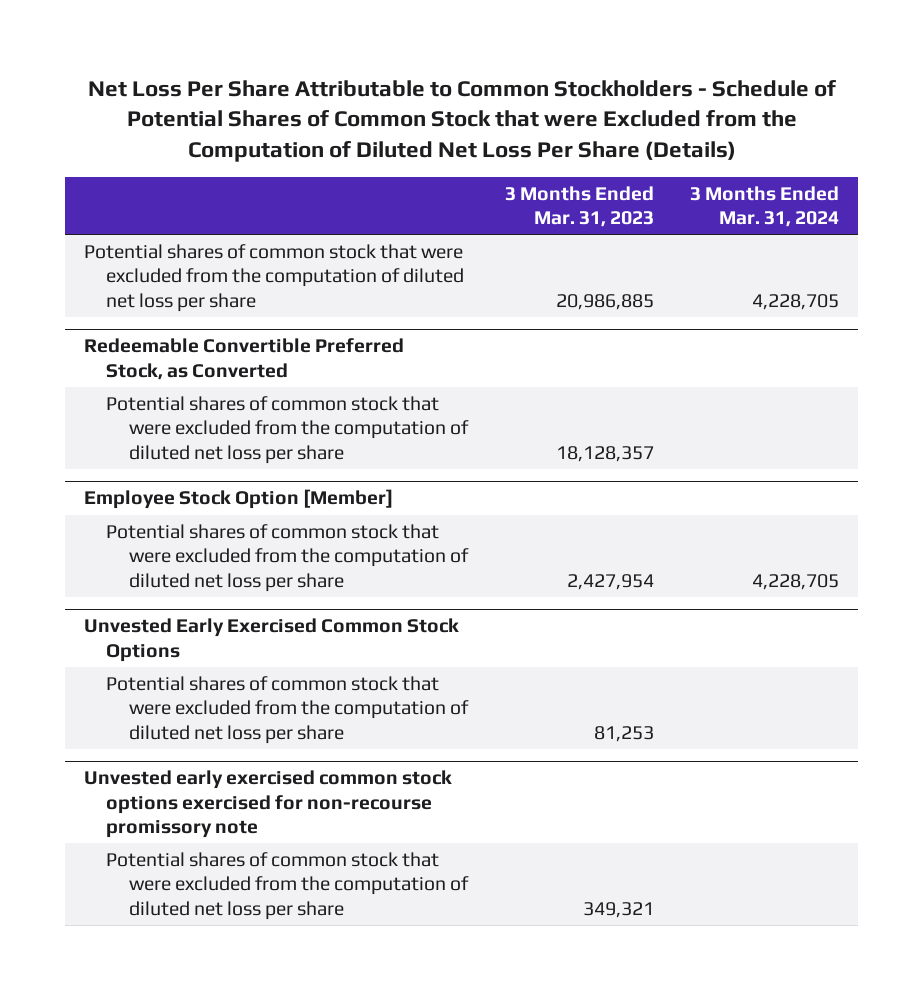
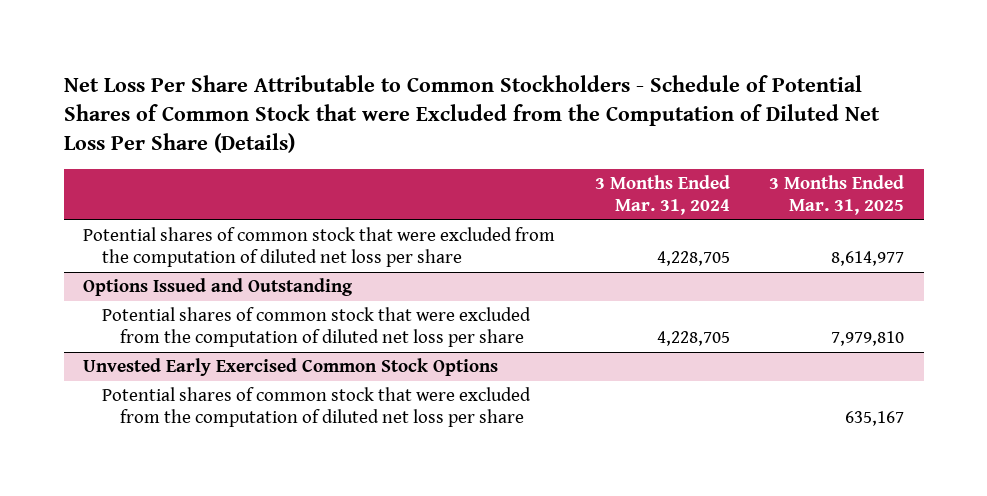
- | 3 Months Ended Mar. 31, 2023 | 3 Months Ended Mar. 31, 2024
+ | 3 Months Ended Mar. 31, 2024 | 3 Months Ended Mar. 31, 2025
- Redeemable Convertible Preferred Stock, as Converted
- Potential shares of common stock that were excluded from the computation of diluted net loss per share | 18,128,357 |
- Employee Stock Option [Member]
+ Options Issued and Outstanding
- Unvested early exercised common stock options exercised for non-recourse promissory note
- Potential shares of common stock that were excluded from the computation of diluted net loss per share | 349,321 |

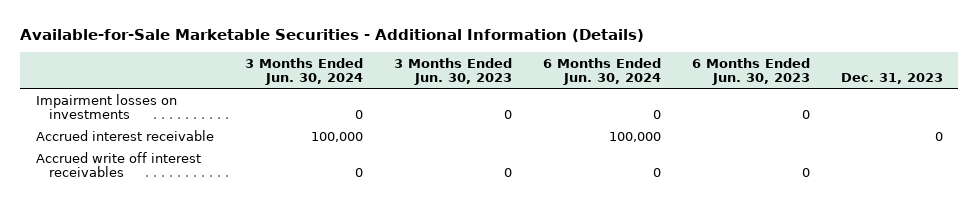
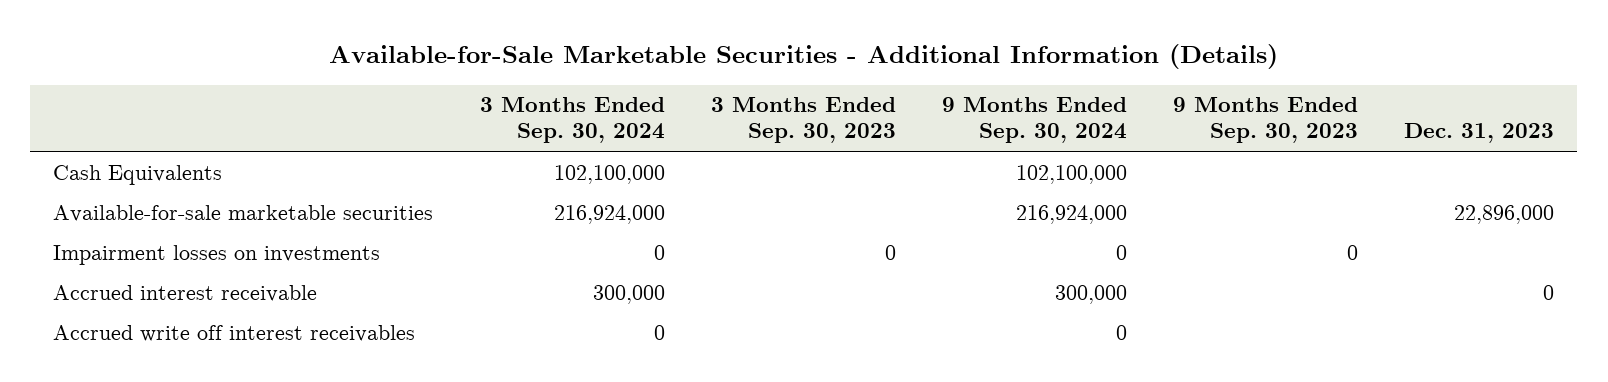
- | 3 Months Ended Jun. 30, 2024 | 3 Months Ended Jun. 30, 2023 | 6 Months Ended Jun. 30, 2024 | 6 Months Ended Jun. 30, 2023 | Dec. 31, 2023
+ | 3 Months Ended Sep. 30, 2024 | 3 Months Ended Sep. 30, 2023 | 9 Months Ended Sep. 30, 2024 | 9 Months Ended Sep. 30, 2023 | Dec. 31, 2023
+ Cash Equivalents | 102,100,000 | | 102,100,000 | |
+ Available-for-sale marketable securities | 216,924,000 | | 216,924,000 | | 22,896,000

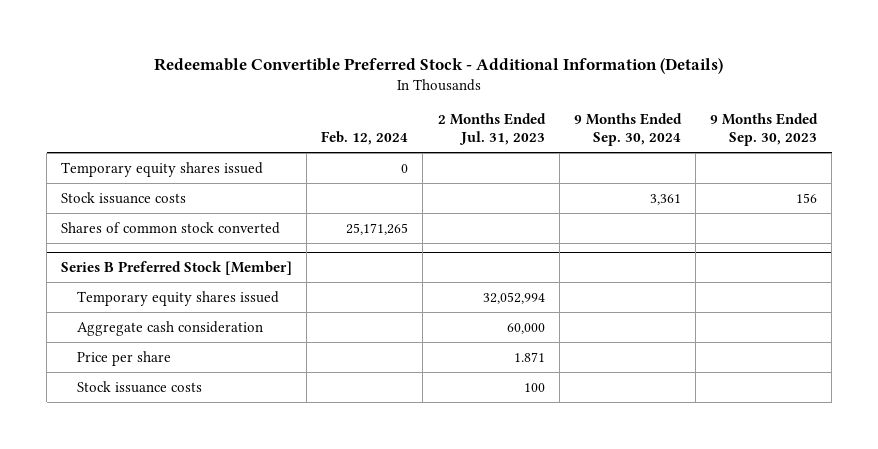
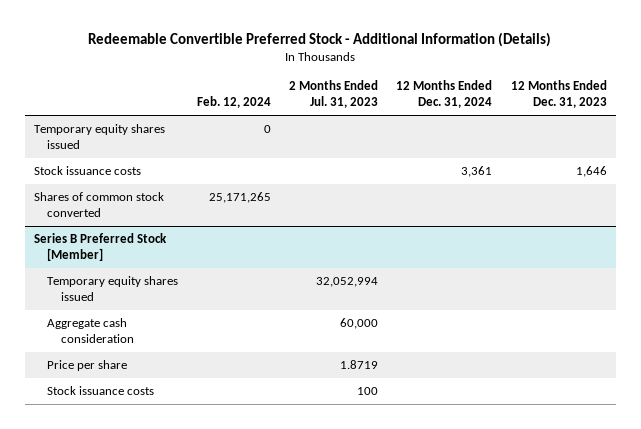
- | Feb. 12, 2024 | 2 Months Ended Jul. 31, 2023 | 9 Months Ended Sep. 30, 2024 | 9 Months Ended Sep. 30, 2023
+ | Feb. 12, 2024 | 2 Months Ended Jul. 31, 2023 | 12 Months Ended Dec. 31, 2024 | 12 Months Ended Dec. 31, 2023
@ Series B Preferred Stock [Member]
- Price per share | | 1.871 | |
+ Price per share | | 1.8719 | |

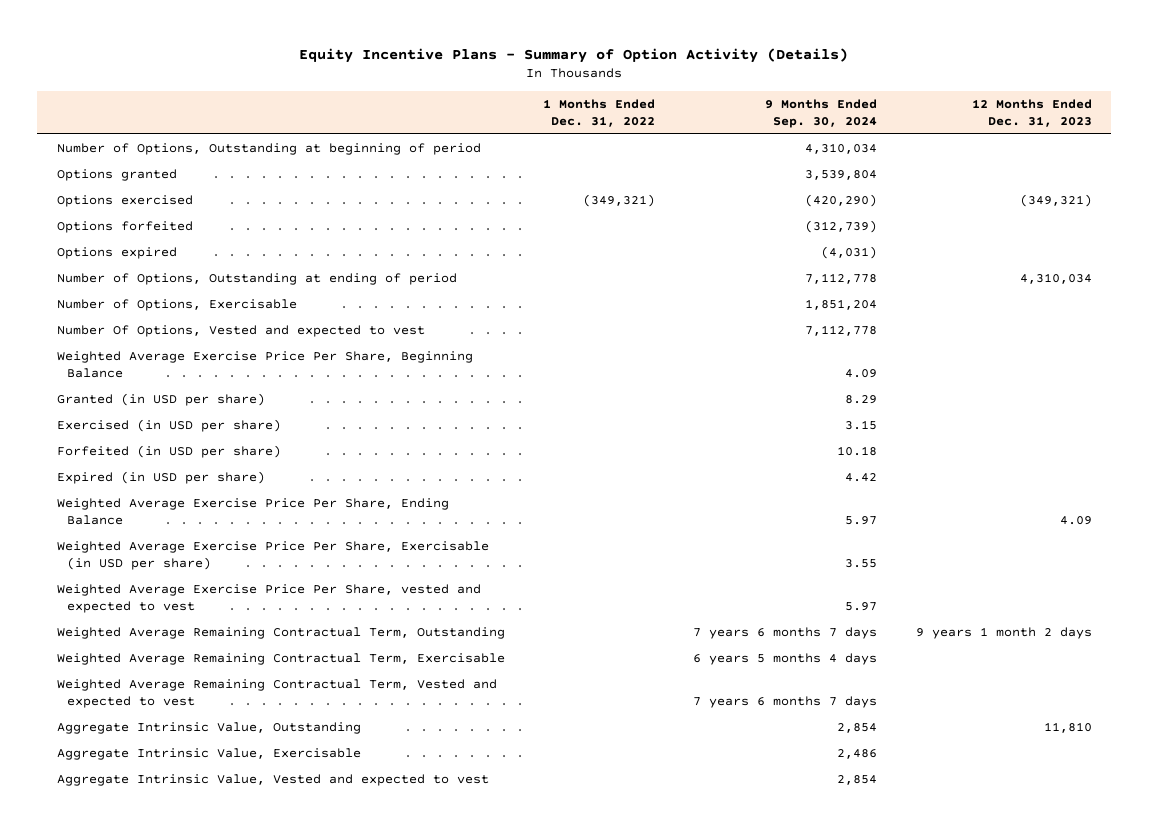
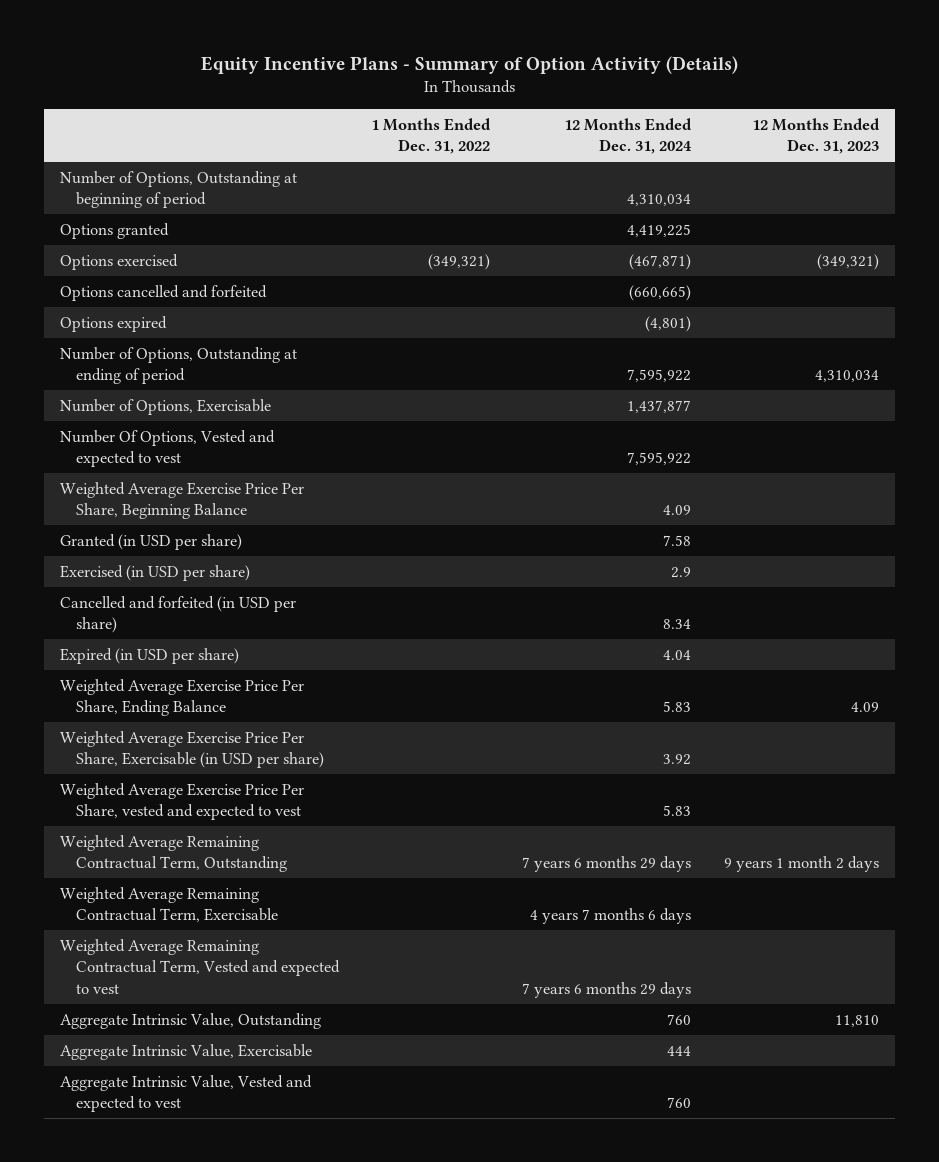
- | 1 Months Ended Dec. 31, 2022 | 9 Months Ended Sep. 30, 2024 | 12 Months Ended Dec. 31, 2023
+ | 1 Months Ended Dec. 31, 2022 | 12 Months Ended Dec. 31, 2024 | 12 Months Ended Dec. 31, 2023
- Options forfeited | | (312,739) |
+ Options cancelled and forfeited | | (660,665) |
- Forfeited (in USD per share) | | 10.18 |
+ Cancelled and forfeited (in USD per share) | | 8.34 |

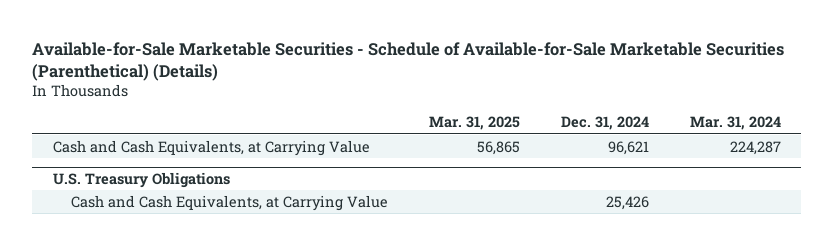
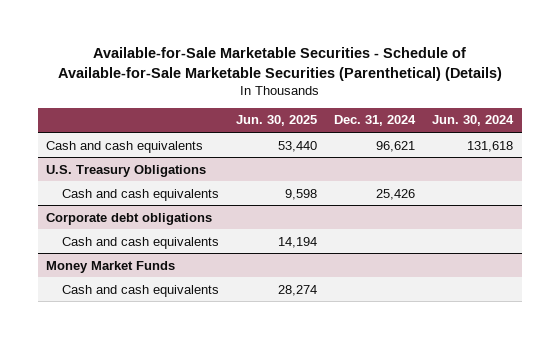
- | Mar. 31, 2025 | Dec. 31, 2024 | Mar. 31, 2024
+ | Jun. 30, 2025 | Dec. 31, 2024 | Jun. 30, 2024
- Cash and Cash Equivalents, at Carrying Value | 56,865 | 96,621 | 224,287
+ Cash and cash equivalents | 53,440 | 96,621 | 131,618
@ U.S. Treasury Obligations
- Cash and Cash Equivalents, at Carrying Value | | 25,426 |
+ Cash and cash equivalents | 9,598 | 25,426 |
+ Corporate debt obligations
+ Cash and cash equivalents | 14,194 | |
+ Money Market Funds
+ Cash and cash equivalents | 28,274 | |

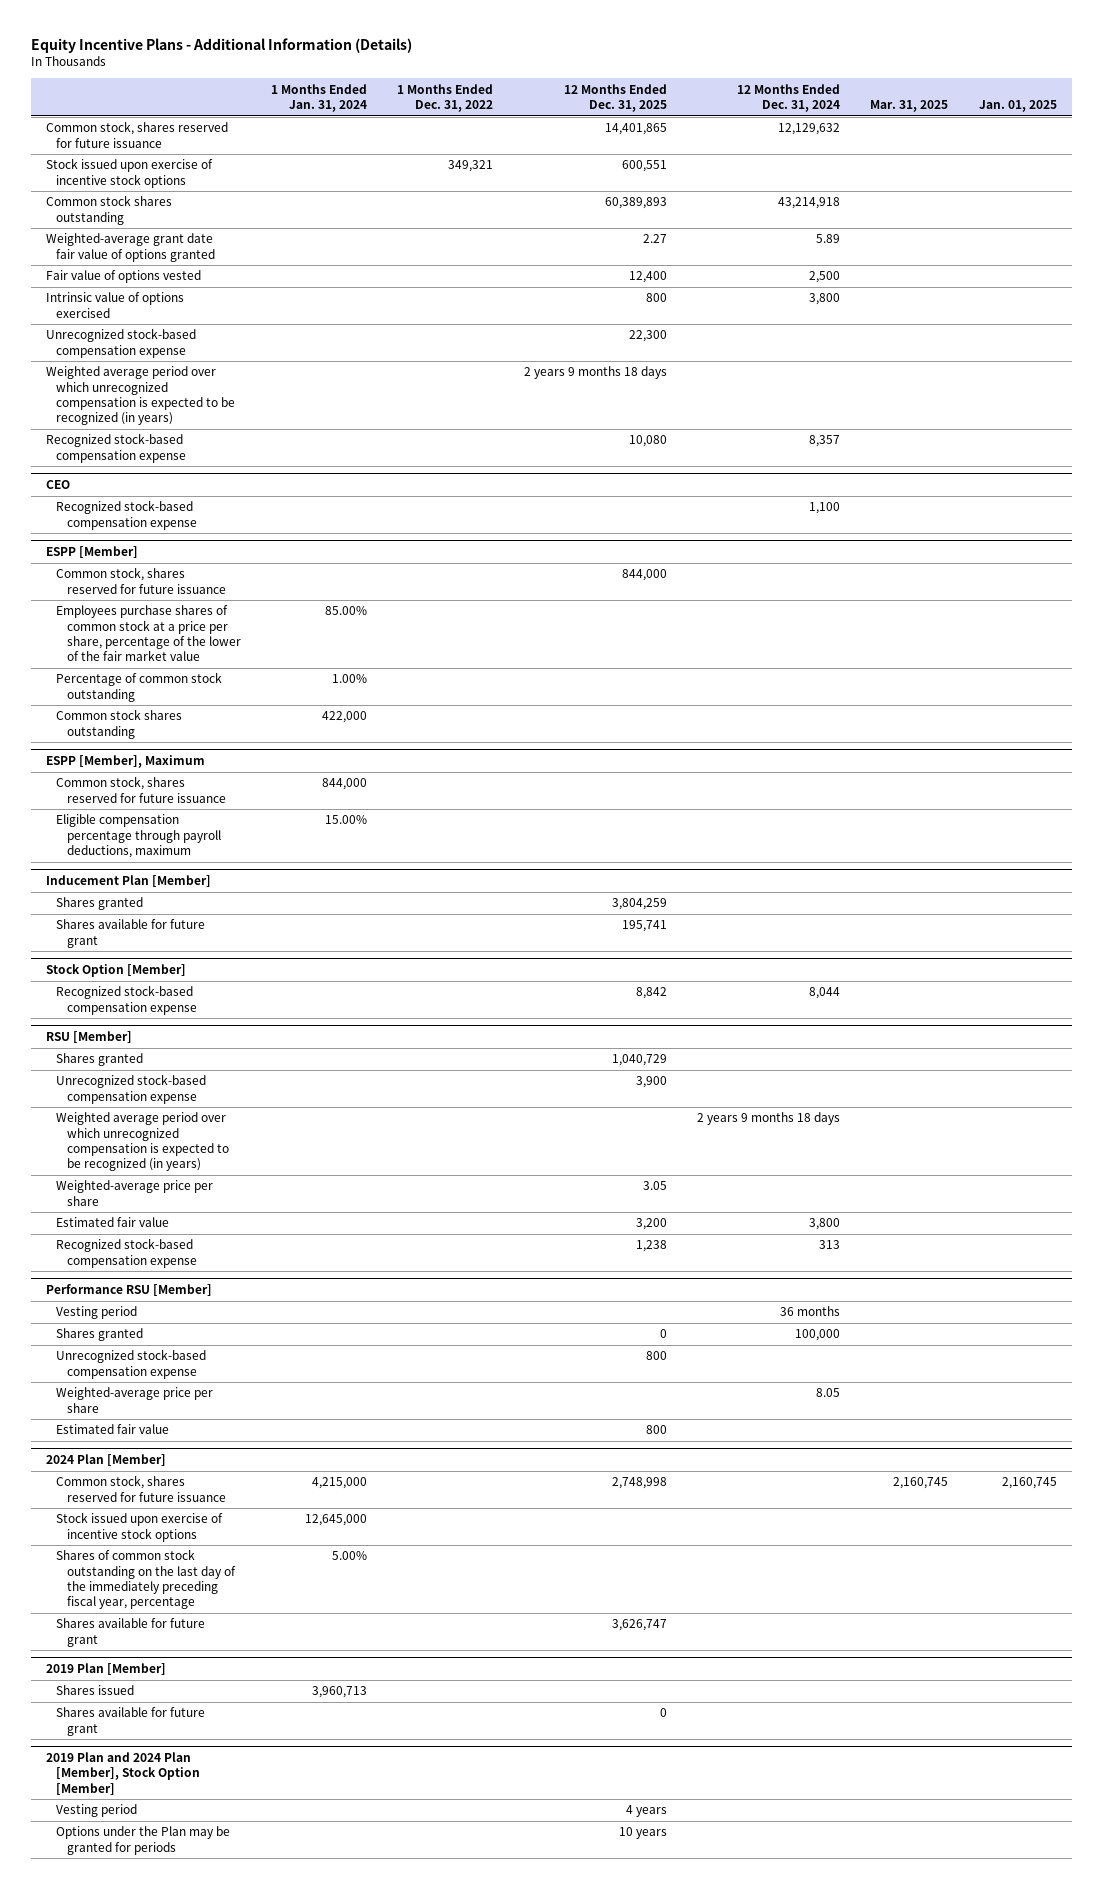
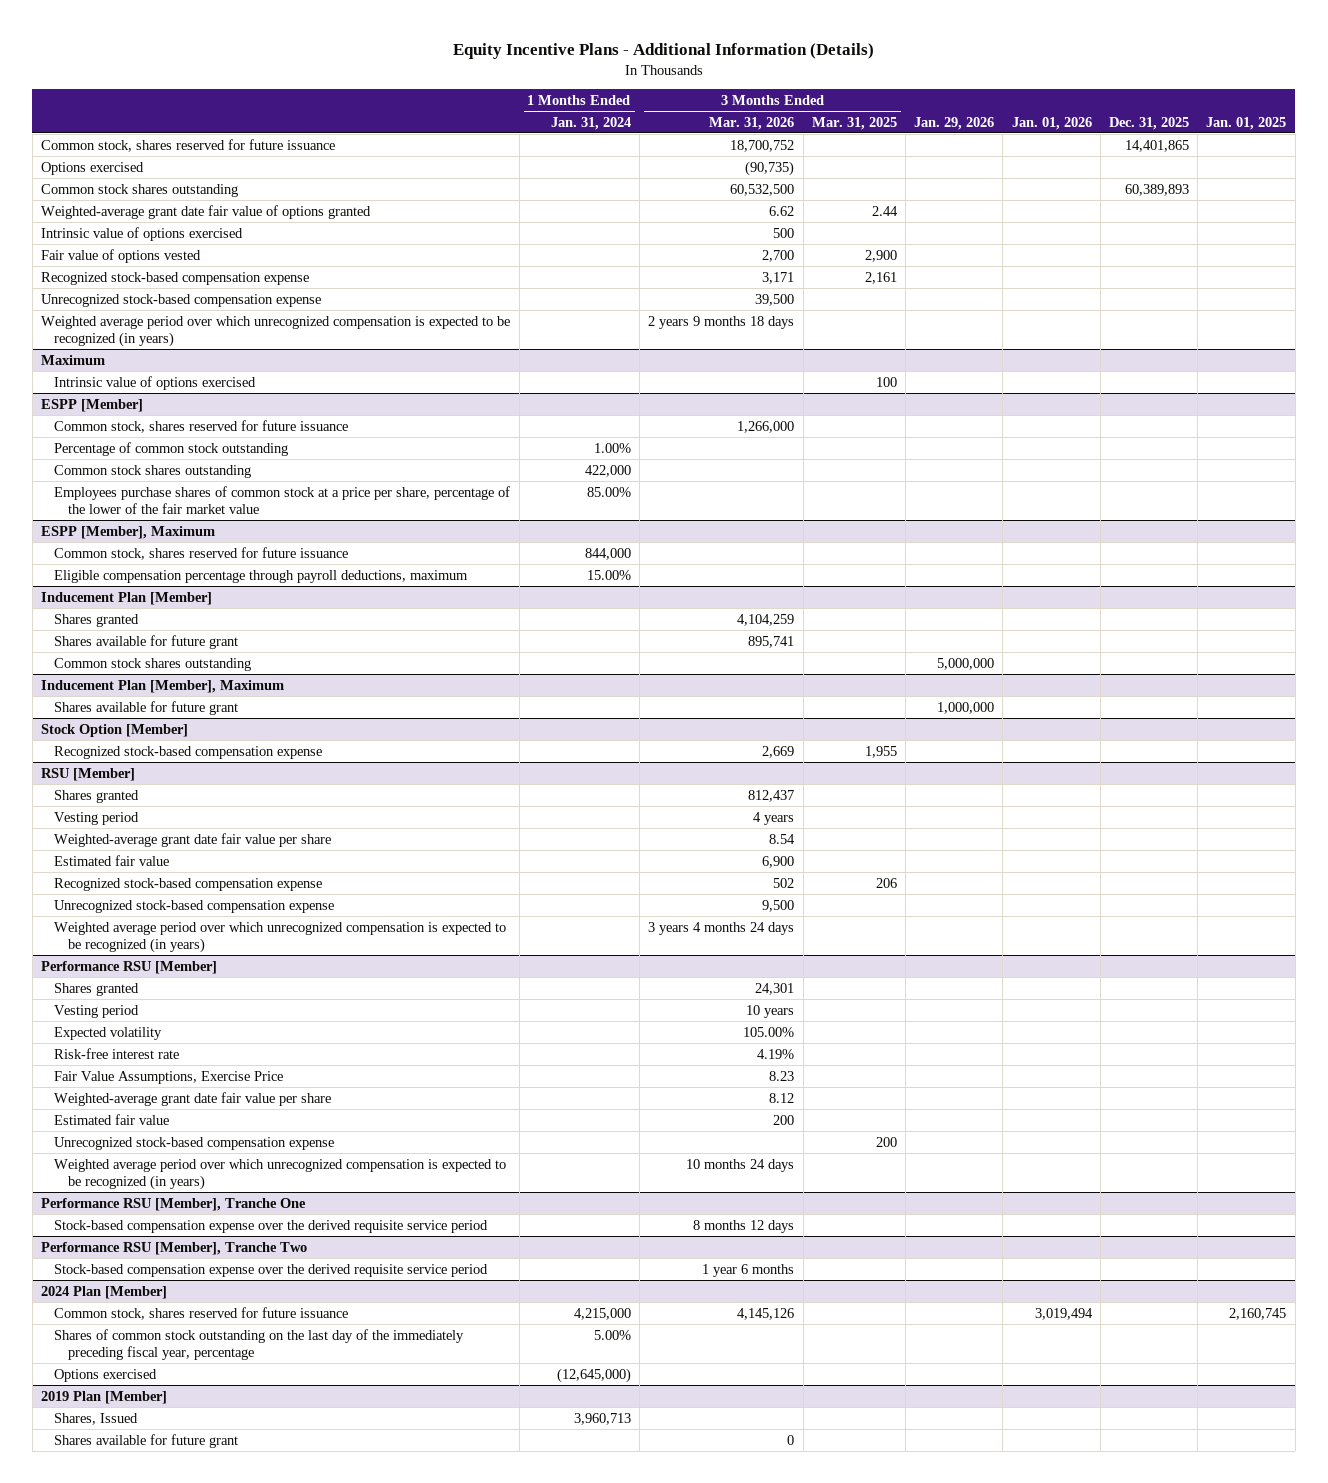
- | 1 Months Ended Jan. 31, 2024 | 1 Months Ended Dec. 31, 2022 | 12 Months Ended Dec. 31, 2025 | 12 Months Ended Dec. 31, 2024 | Mar. 31, 2025 | Jan. 01, 2025
+ | 1 Months Ended Jan. 31, 2024 | 3 Months Ended Mar. 31, 2026 | 3 Months Ended Mar. 31, 2025 | Jan. 29, 2026 | Jan. 01, 2026 | Dec. 31, 2025 | Jan. 01, 2025
- Stock issued upon exercise of incentive stock options | | 349,321 | 600,551 | | |
+ Options exercised | | (90,735) | | | | |
moved down: Fair value of options vested | | 2,700 | 2,900 | | | |
moved up: Recognized stock-based compensation expense | | 3,171 | 2,161 | | | |
- CEO
- Recognized stock-based compensation expense | | | | 1,100 | |
+ Maximum
+ Intrinsic value of options exercised | | | 100 | | | |
@ ESPP [Member]
moved down: Employees purchase shares of common stock at a price per share, percentage of the lower of the fair market value | 85.00% | | | | | |
@ Inducement Plan [Member]
+ Common stock shares outstanding | | | | 5,000,000 | | |
+ Inducement Plan [Member], Maximum
+ Shares available for future grant | | | | 1,000,000 | | |
@ RSU [Member]
- Weighted-average price per share | | | 3.05 | | |
+ Vesting period | | 4 years | | | | |
+ Weighted-average grant date fair value per share | | 8.54 | | | | |
moved down: Unrecognized stock-based compensation expense | | 9,500 | | | | |
moved down: Weighted average period over which unrecognized compensation is expected to be recognized (in years) | | 3 years 4 months 24 days | | | | |
@ Performance RSU [Member]
- Weighted-average price per share | | | | 8.05 | |
moved down: Vesting period | | 10 years | | | | |
+ Expected volatility | | 105.00% | | | | |
+ Risk-free interest rate | | 4.19% | | | | |
+ Fair Value Assumptions, Exercise Price | | 8.23 | | | | |
+ Weighted-average grant date fair value per share | | 8.12 | | | | |
moved down: Unrecognized stock-based compensation expense | | | 200 | | | |
+ Weighted average period over which unrecognized compensation is expected to be recognized (in years) | | 10 months 24 days | | | | |
+ Performance RSU [Member], Tranche One
+ Stock-based compensation expense over the derived requisite service period | | 8 months 12 days | | | | |
+ Performance RSU [Member], Tranche Two
+ Stock-based compensation expense over the derived requisite service period | | 1 year 6 months | | | | |
@ 2024 Plan [Member]
- Stock issued upon exercise of incentive stock options | 12,645,000 | | | | |
- Shares available for future grant | | | 3,626,747 | | |
+ Options exercised | (12,645,000) | | | | | |
@ 2019 Plan [Member]
- Shares issued | 3,960,713 | | | | |
+ Shares, Issued | 3,960,713 | | | | | |
- 2019 Plan and 2024 Plan [Member], Stock Option [Member]
- Vesting period | | | 4 years | | |
- Options under the Plan may be granted for periods | | | 10 years | | |

